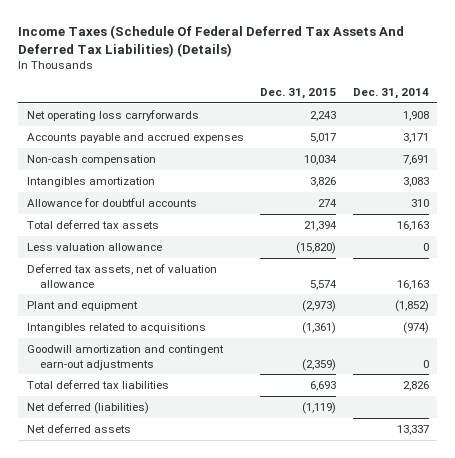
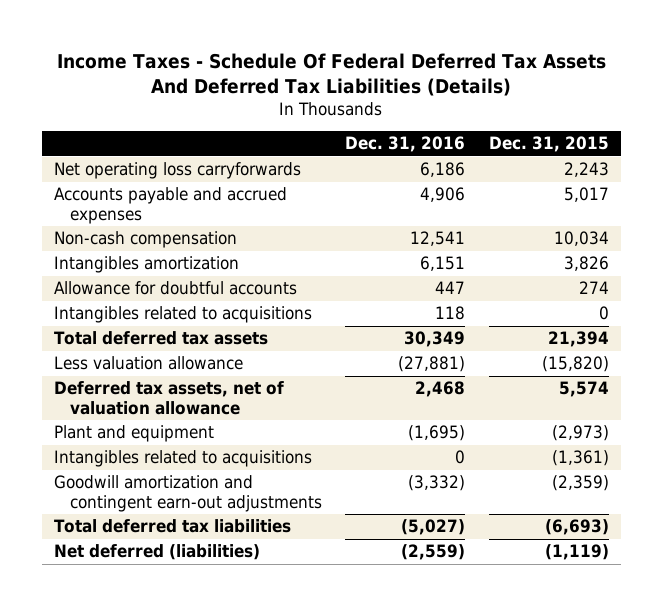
- Income Taxes (Schedule Of Federal Deferred Tax Assets And Deferred Tax Liabilities) (Details)
+ Income Taxes - Schedule Of Federal Deferred Tax Assets And Deferred Tax Liabilities (Details)
- | Dec. 31, 2015 | Dec. 31, 2014
+ | Dec. 31, 2016 | Dec. 31, 2015
+ Intangibles related to acquisitions | 118 | 0
- Total deferred tax liabilities | 6,693 | 2,826
+ Total deferred tax liabilities | (5,027) | (6,693)
- Net deferred assets | | 13,337

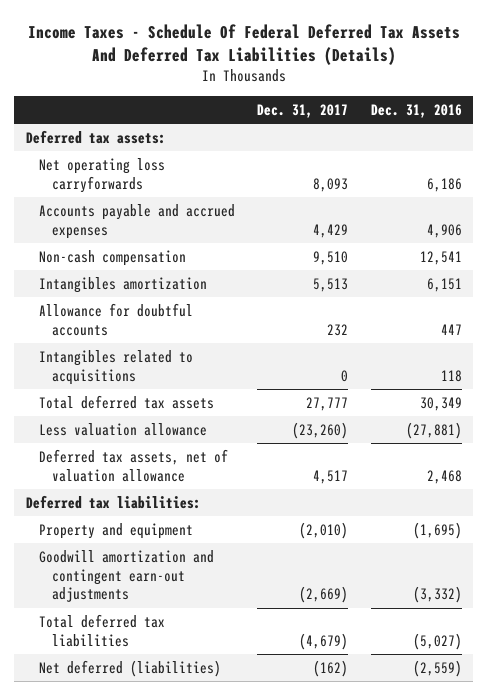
- | Dec. 31, 2016 | Dec. 31, 2015
+ | Dec. 31, 2017 | Dec. 31, 2016
+ Deferred tax assets:
- Plant and equipment | (1,695) | (2,973)
- Intangibles related to acquisitions | 0 | (1,361)
+ Deferred tax liabilities:
+ Property and equipment | (2,010) | (1,695)

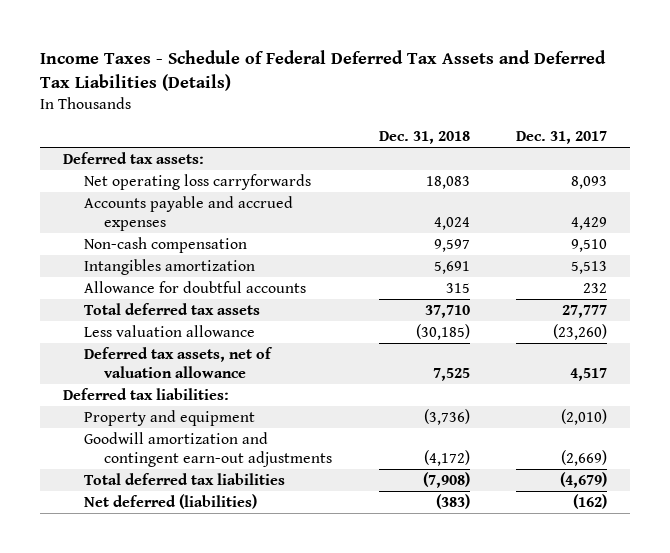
- Income Taxes - Schedule Of Federal Deferred Tax Assets And Deferred Tax Liabilities (Details)
+ Income Taxes - Schedule of Federal Deferred Tax Assets and Deferred Tax Liabilities (Details)
- | Dec. 31, 2017 | Dec. 31, 2016
+ | Dec. 31, 2018 | Dec. 31, 2017
- Intangibles related to acquisitions | 0 | 118

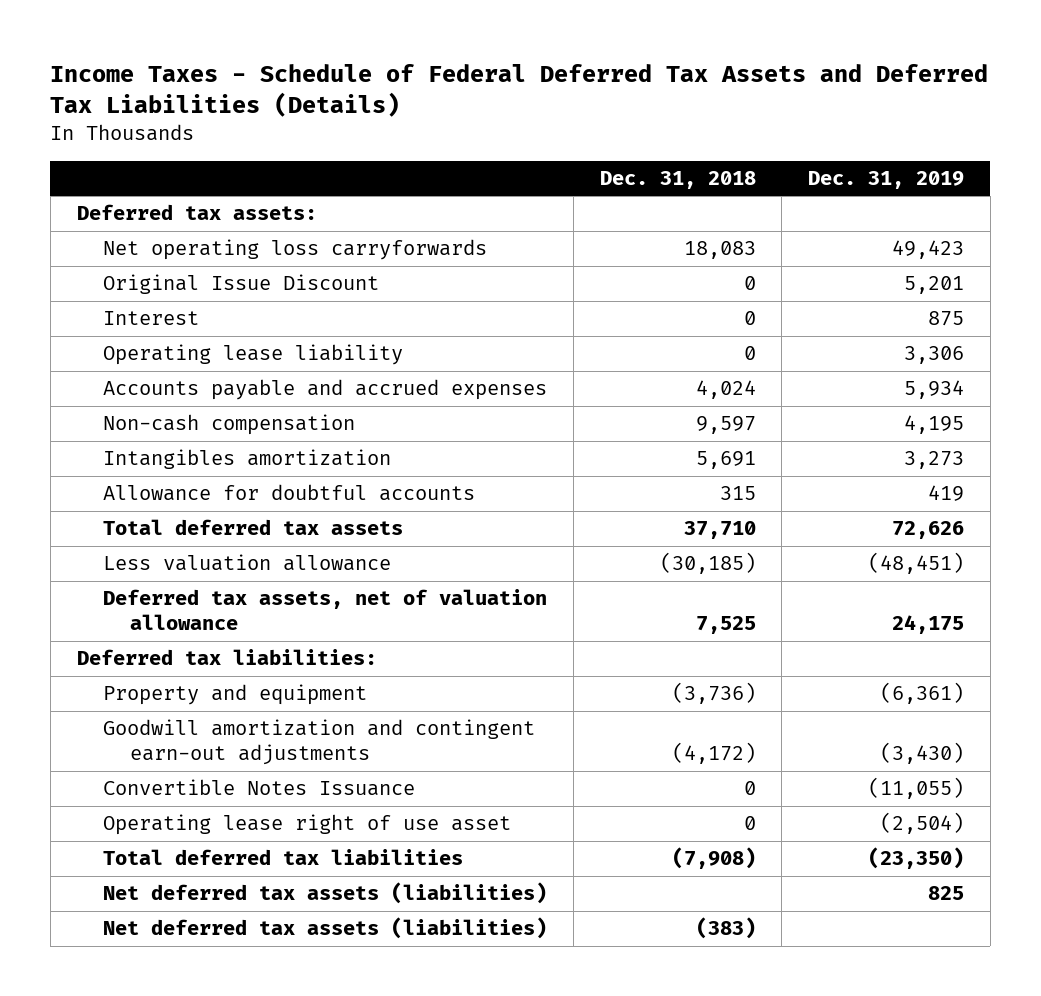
- | Dec. 31, 2018 | Dec. 31, 2017
+ | Dec. 31, 2018 | Dec. 31, 2019
+ Original Issue Discount | 0 | 5,201
+ Interest | 0 | 875
+ Operating lease liability | 0 | 3,306
+ Convertible Notes Issuance | 0 | (11,055)
+ Operating lease right of use asset | 0 | (2,504)
- Net deferred (liabilities) | (383) | (162)
+ Net deferred tax assets (liabilities) | | 825
+ Net deferred tax assets (liabilities) | (383) |

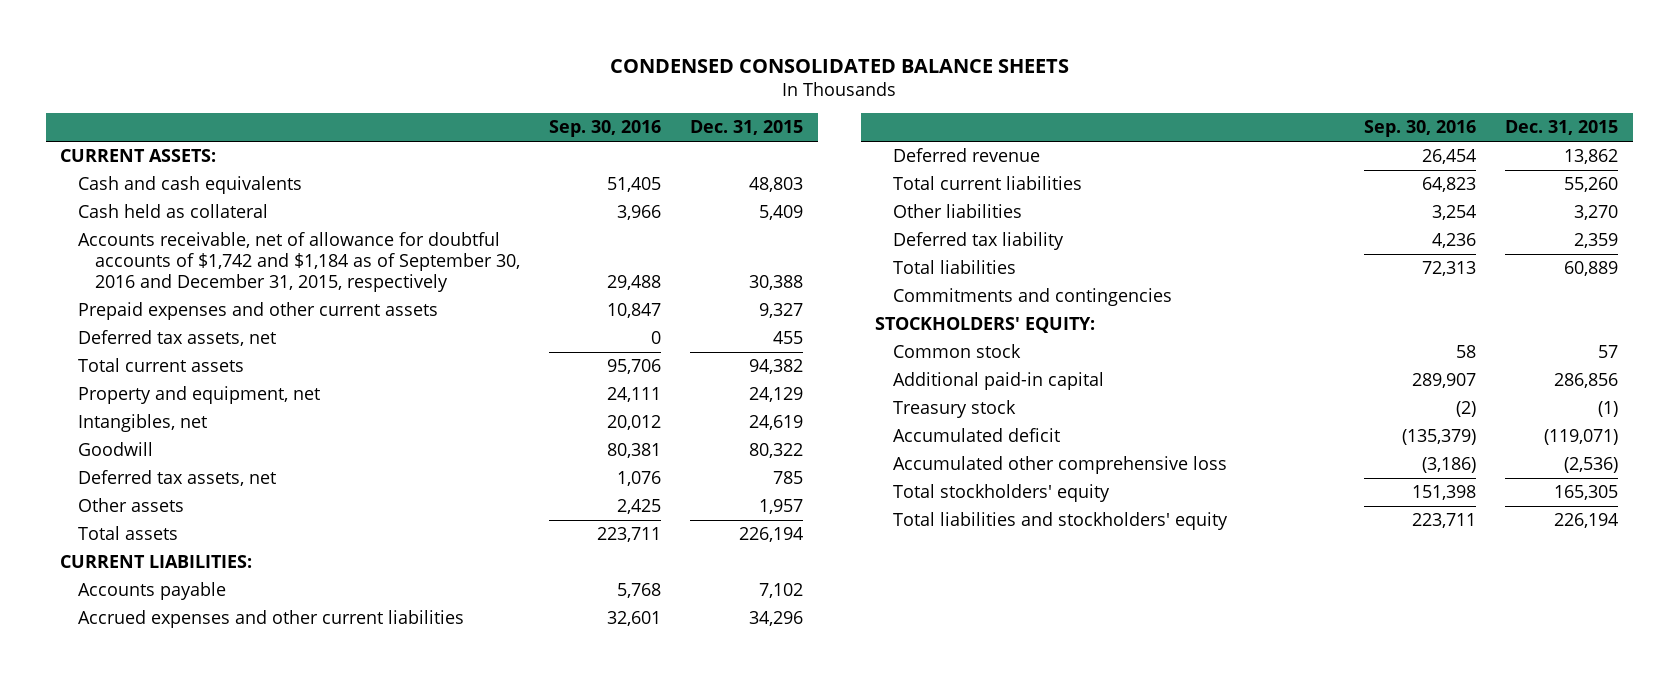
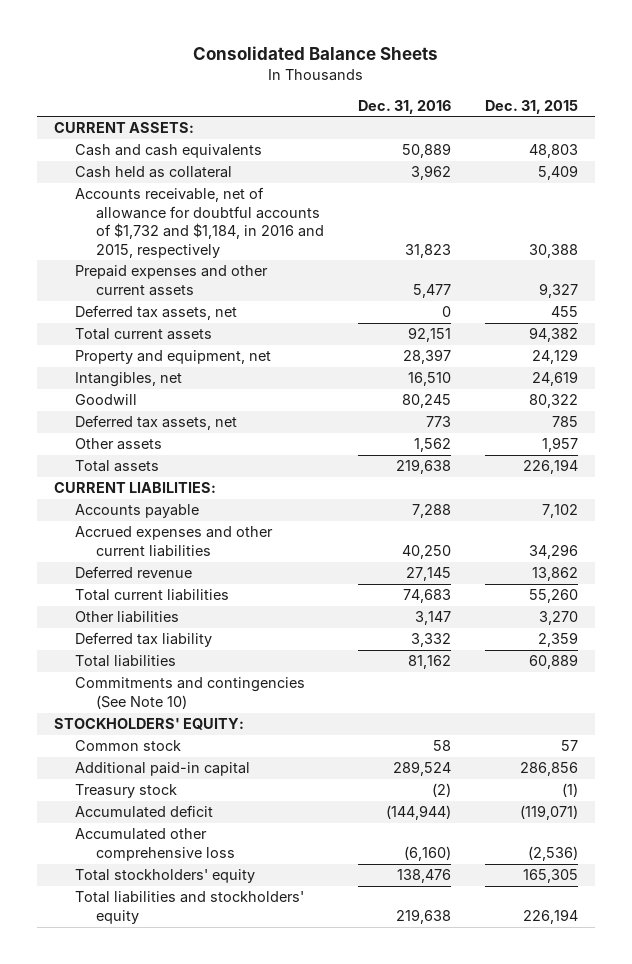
- CONDENSED CONSOLIDATED BALANCE SHEETS
+ Consolidated Balance Sheets
- | Sep. 30, 2016 | Dec. 31, 2015
+ | Dec. 31, 2016 | Dec. 31, 2015
- Accounts receivable, net of allowance for doubtful accounts of $1,742 and $1,184 as of September 30, 2016 and December 31, 2015, respectively | 29,488 | 30,388
+ Accounts receivable, net of allowance for doubtful accounts of $1,732 and $1,184, in 2016 and 2015, respectively | 31,823 | 30,388
- Commitments and contingencies
+ Commitments and contingencies (See Note 10)

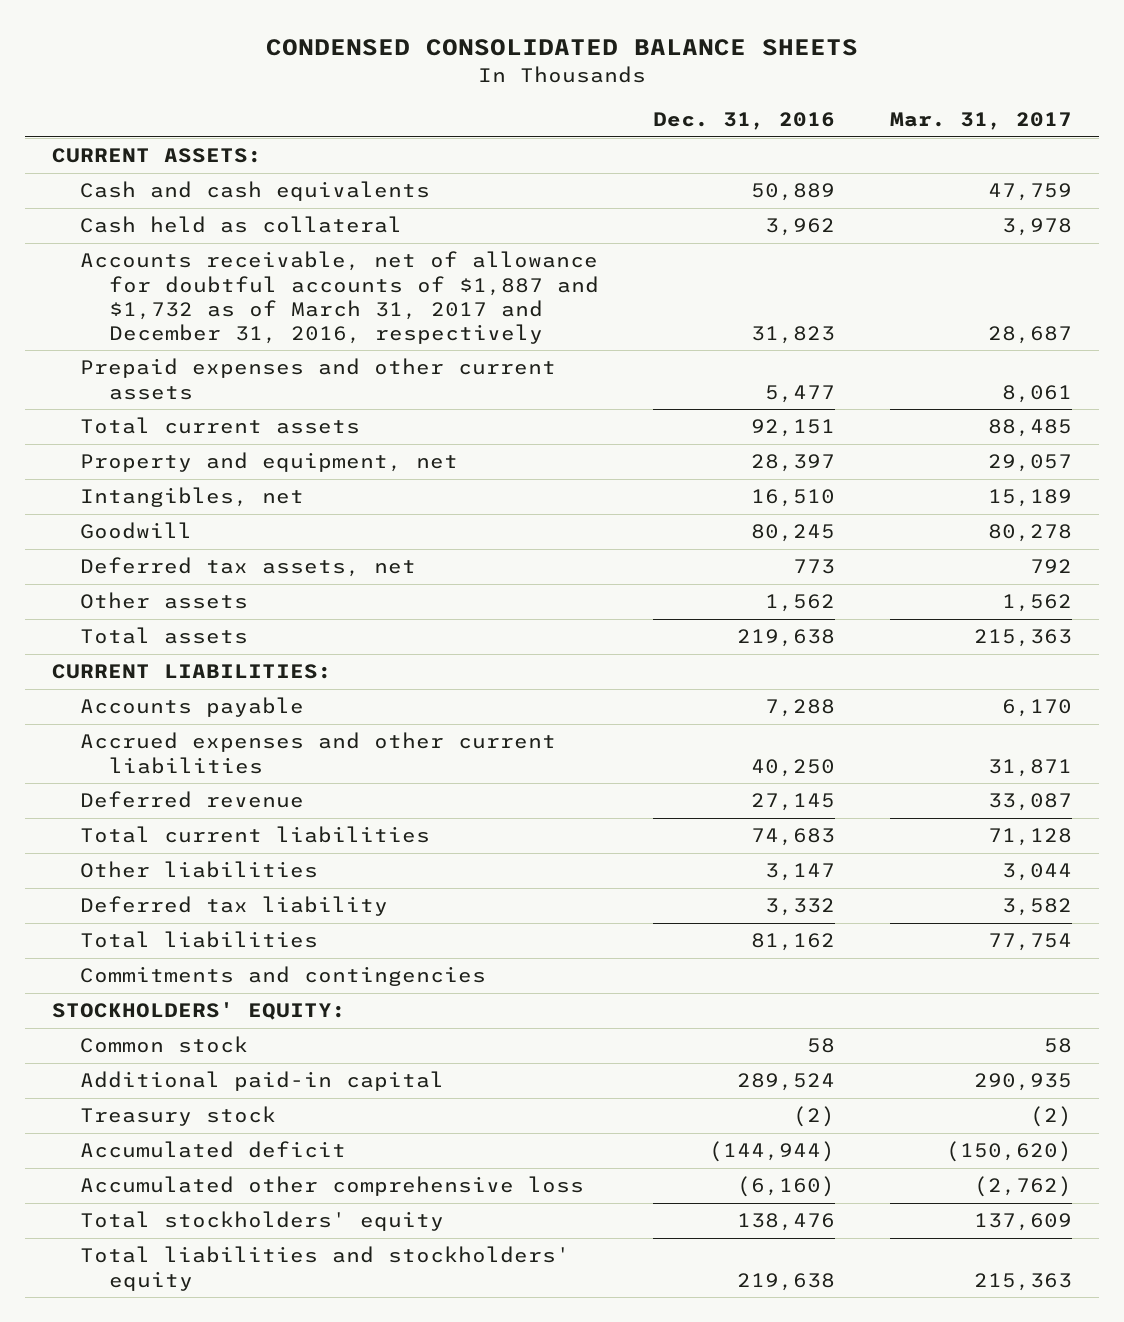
- Consolidated Balance Sheets
+ CONDENSED CONSOLIDATED BALANCE SHEETS
- | Dec. 31, 2016 | Dec. 31, 2015
+ | Dec. 31, 2016 | Mar. 31, 2017
- Accounts receivable, net of allowance for doubtful accounts of $1,732 and $1,184, in 2016 and 2015, respectively | 31,823 | 30,388
+ Accounts receivable, net of allowance for doubtful accounts of $1,887 and $1,732 as of March 31, 2017 and December 31, 2016, respectively | 31,823 | 28,687
- Deferred tax assets, net | 0 | 455
- Commitments and contingencies (See Note 10)
+ Commitments and contingencies

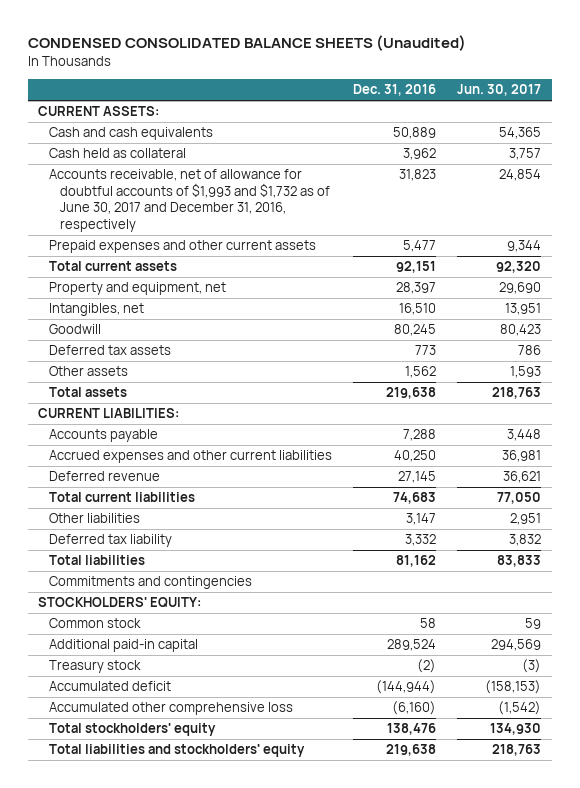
- CONDENSED CONSOLIDATED BALANCE SHEETS
+ CONDENSED CONSOLIDATED BALANCE SHEETS (Unaudited)
- | Dec. 31, 2016 | Mar. 31, 2017
+ | Dec. 31, 2016 | Jun. 30, 2017
- Accounts receivable, net of allowance for doubtful accounts of $1,887 and $1,732 as of March 31, 2017 and December 31, 2016, respectively | 31,823 | 28,687
+ Accounts receivable, net of allowance for doubtful accounts of $1,993 and $1,732 as of June 30, 2017 and December 31, 2016, respectively | 31,823 | 24,854
- Deferred tax assets, net | 773 | 792
+ Deferred tax assets | 773 | 786

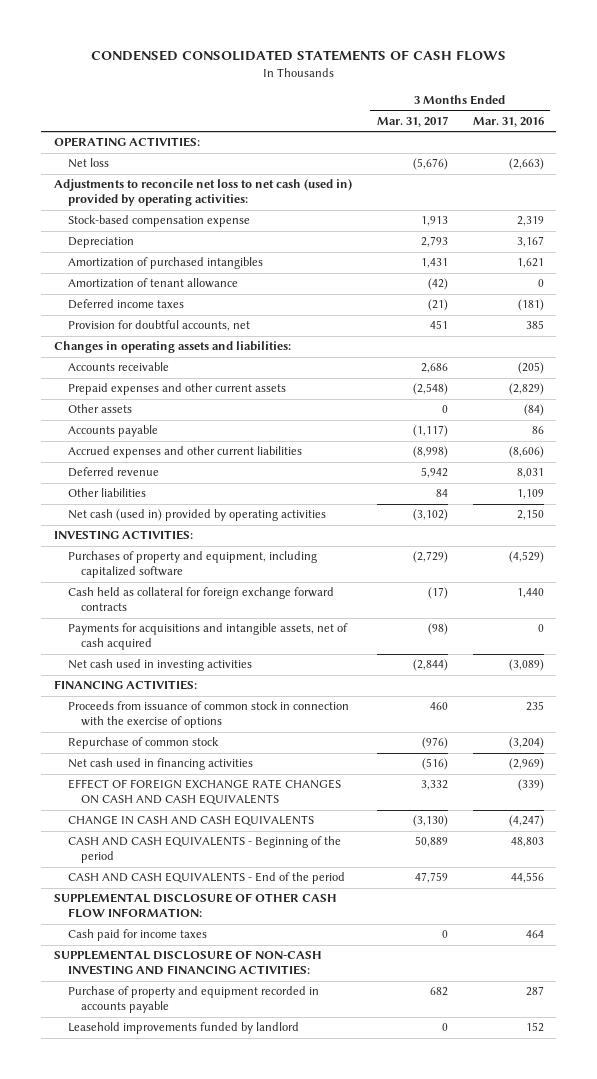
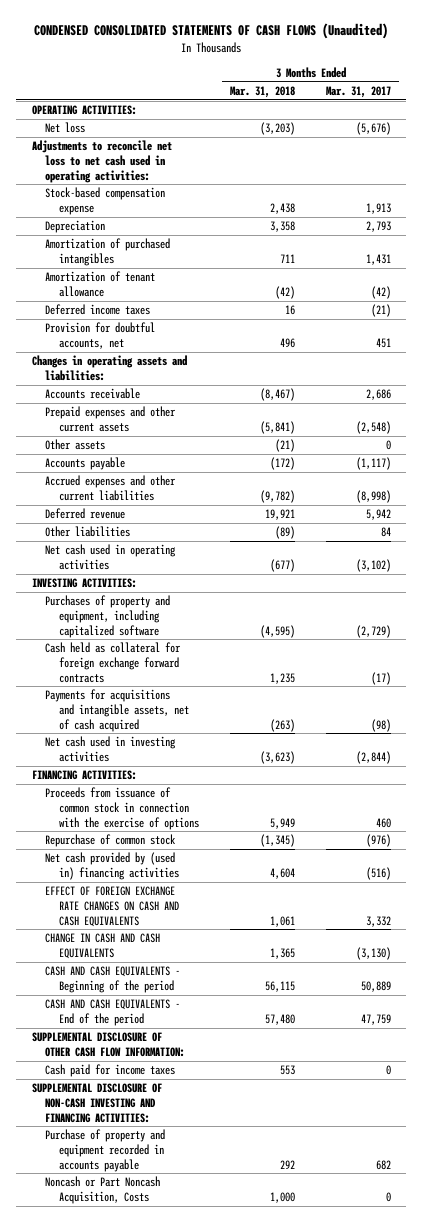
- CONDENSED CONSOLIDATED STATEMENTS OF CASH FLOWS
+ CONDENSED CONSOLIDATED STATEMENTS OF CASH FLOWS (Unaudited)
- | 3 Months Ended Mar. 31, 2017 | 3 Months Ended Mar. 31, 2016
+ | 3 Months Ended Mar. 31, 2018 | 3 Months Ended Mar. 31, 2017
- Adjustments to reconcile net loss to net cash (used in) provided by operating activities:
+ Adjustments to reconcile net loss to net cash used in operating activities:
- Net cash (used in) provided by operating activities | (3,102) | 2,150
+ Net cash used in operating activities | (677) | (3,102)
- Net cash used in financing activities | (516) | (2,969)
+ Net cash provided by (used in) financing activities | 4,604 | (516)
- Leasehold improvements funded by landlord | 0 | 152
+ Noncash or Part Noncash Acquisition, Costs | 1,000 | 0

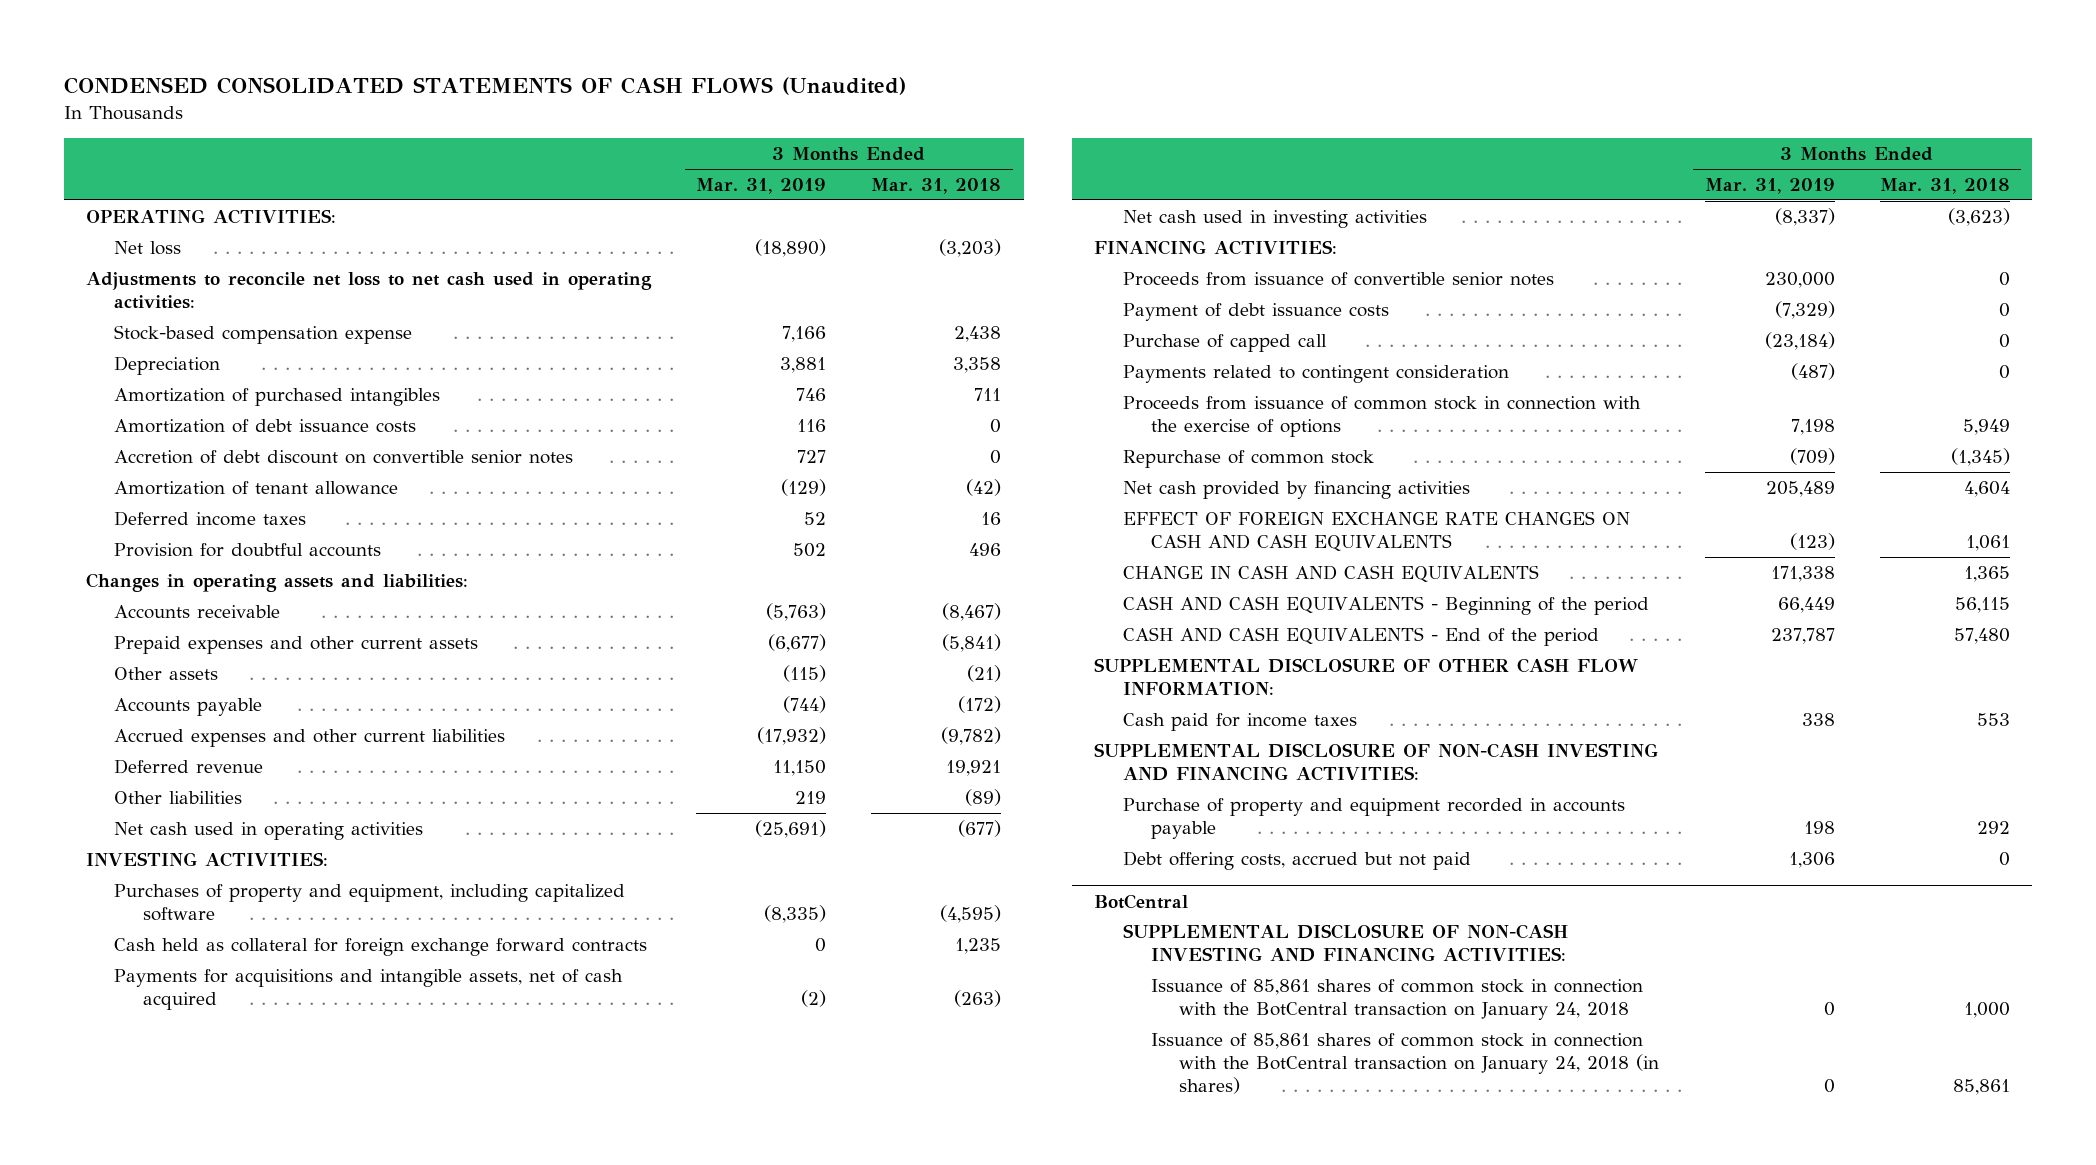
- | 3 Months Ended Mar. 31, 2018 | 3 Months Ended Mar. 31, 2017
+ | 3 Months Ended Mar. 31, 2019 | 3 Months Ended Mar. 31, 2018
+ Amortization of debt issuance costs | 116 | 0
+ Accretion of debt discount on convertible senior notes | 727 | 0
- Provision for doubtful accounts, net | 496 | 451
+ Provision for doubtful accounts | 502 | 496
+ Proceeds from issuance of convertible senior notes | 230,000 | 0
+ Payment of debt issuance costs | (7,329) | 0
+ Purchase of capped call | (23,184) | 0
+ Payments related to contingent consideration | (487) | 0
- Net cash provided by (used in) financing activities | 4,604 | (516)
+ Net cash provided by financing activities | 205,489 | 4,604
- Noncash or Part Noncash Acquisition, Costs | 1,000 | 0
+ Debt offering costs, accrued but not paid | 1,306 | 0
+ BotCentral
+ SUPPLEMENTAL DISCLOSURE OF NON-CASH INVESTING AND FINANCING ACTIVITIES:
+ Issuance of 85,861 shares of common stock in connection with the BotCentral transaction on January 24, 2018 | 0 | 1,000
+ Issuance of 85,861 shares of common stock in connection with the BotCentral transaction on January 24, 2018 (in shares) | 0 | 85,861

